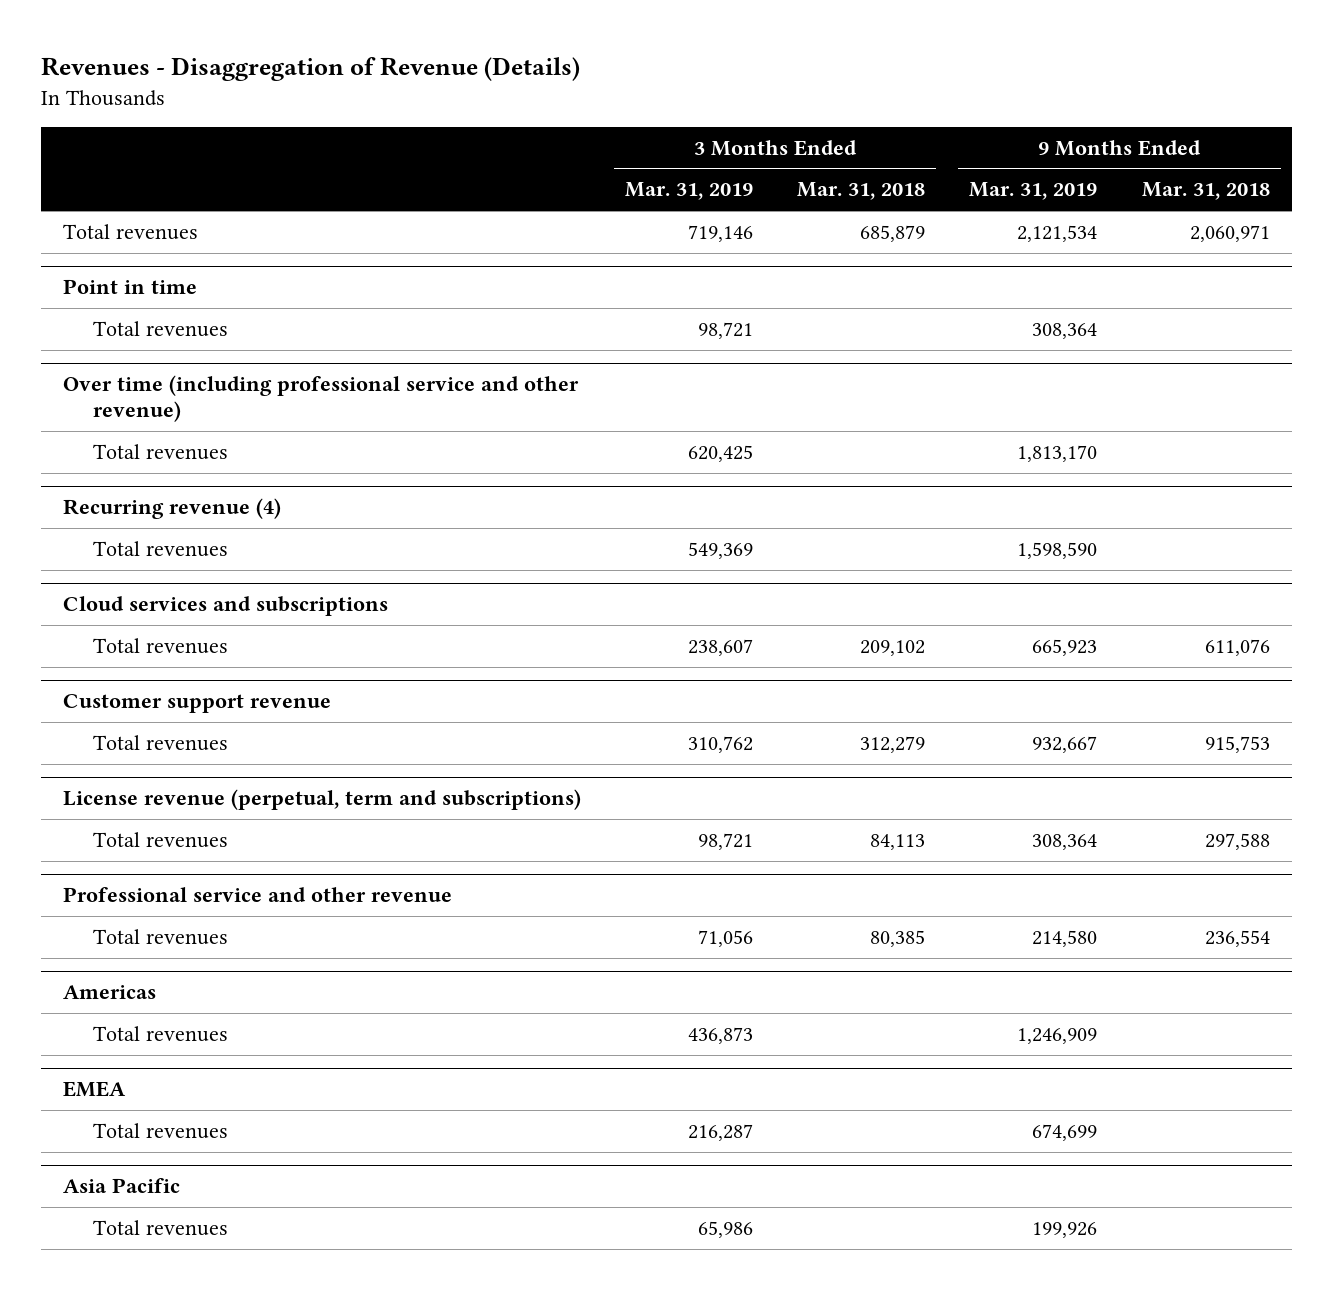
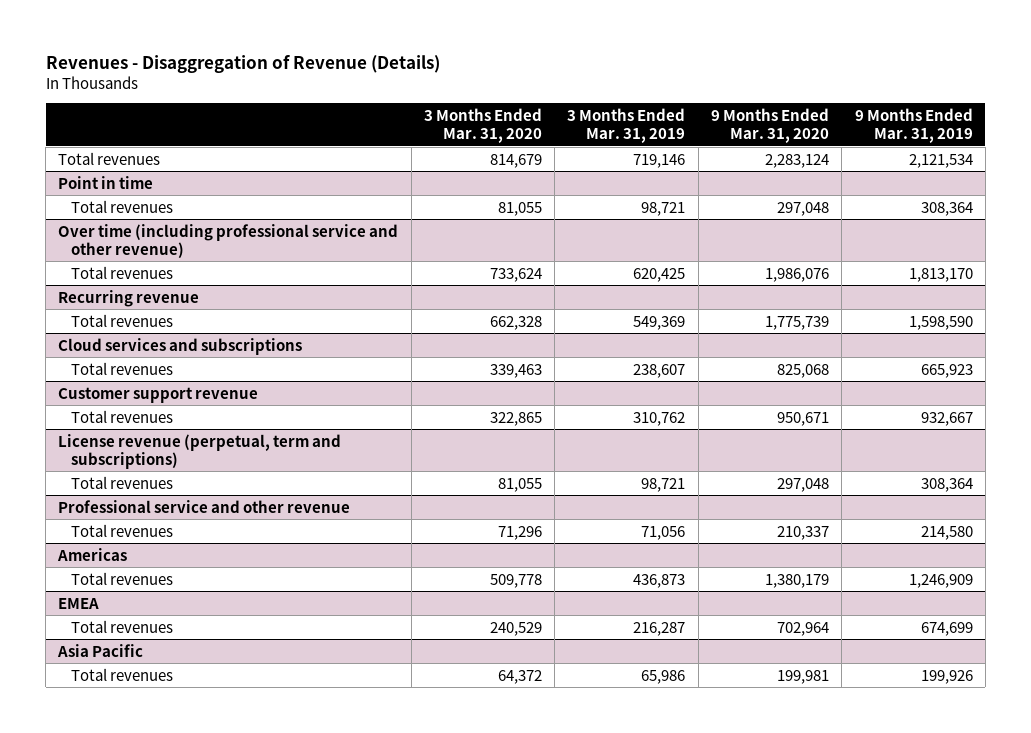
- | 3 Months Ended Mar. 31, 2019 | 3 Months Ended Mar. 31, 2018 | 9 Months Ended Mar. 31, 2019 | 9 Months Ended Mar. 31, 2018
+ | 3 Months Ended Mar. 31, 2020 | 3 Months Ended Mar. 31, 2019 | 9 Months Ended Mar. 31, 2020 | 9 Months Ended Mar. 31, 2019
- Recurring revenue (4)
+ Recurring revenue

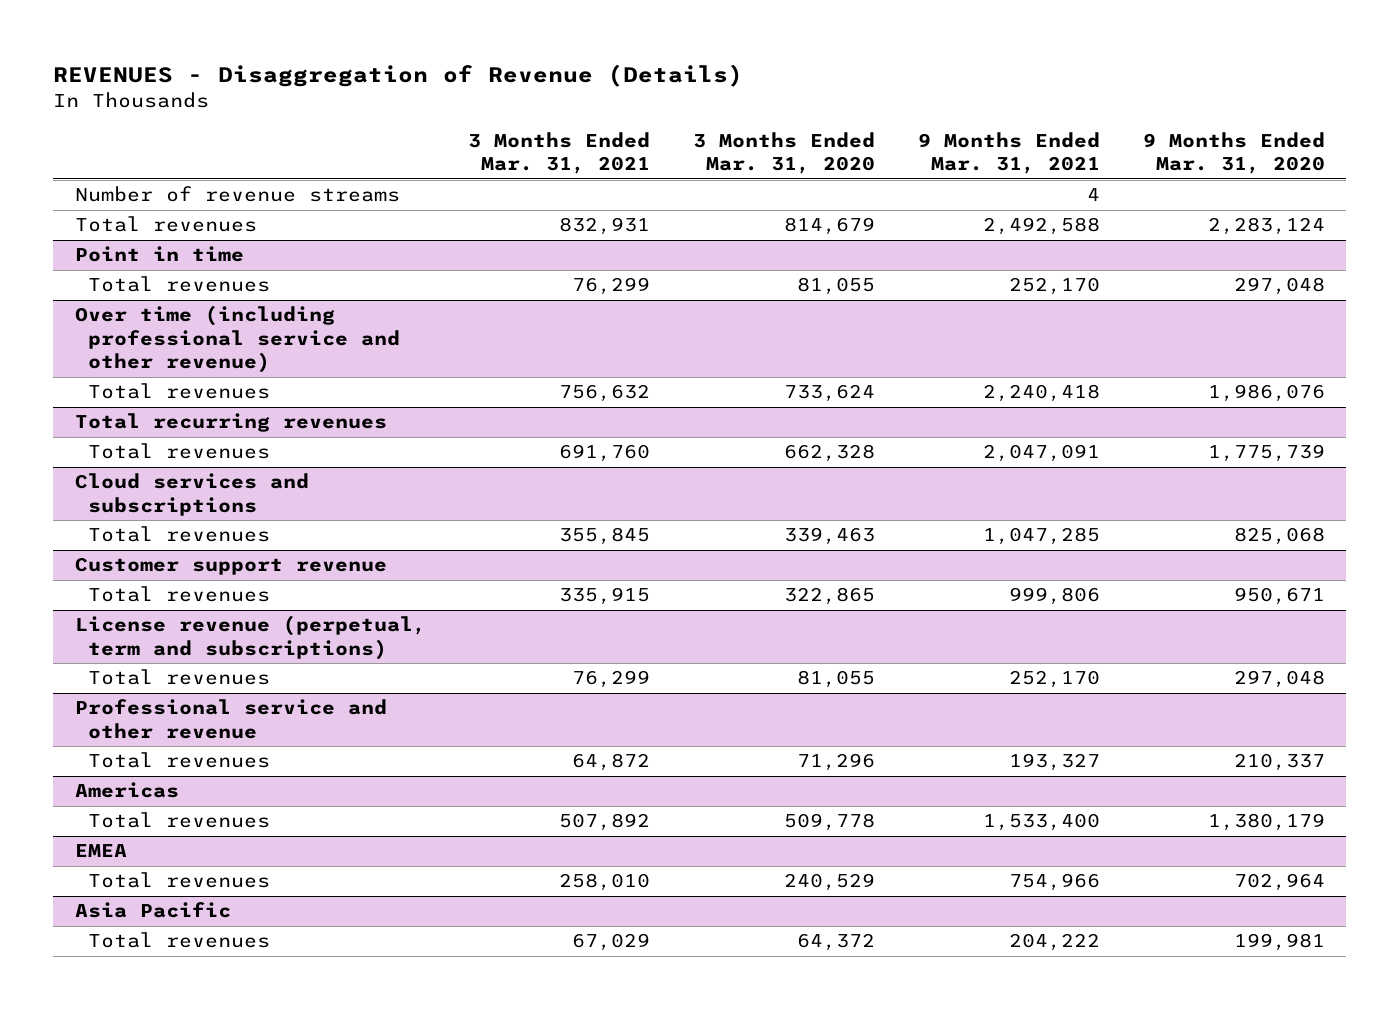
- Revenues - Disaggregation of Revenue (Details)
+ REVENUES - Disaggregation of Revenue (Details)
- | 3 Months Ended Mar. 31, 2020 | 3 Months Ended Mar. 31, 2019 | 9 Months Ended Mar. 31, 2020 | 9 Months Ended Mar. 31, 2019
+ | 3 Months Ended Mar. 31, 2021 | 3 Months Ended Mar. 31, 2020 | 9 Months Ended Mar. 31, 2021 | 9 Months Ended Mar. 31, 2020
+ Number of revenue streams | | | 4 |
- Recurring revenue
+ Total recurring revenues

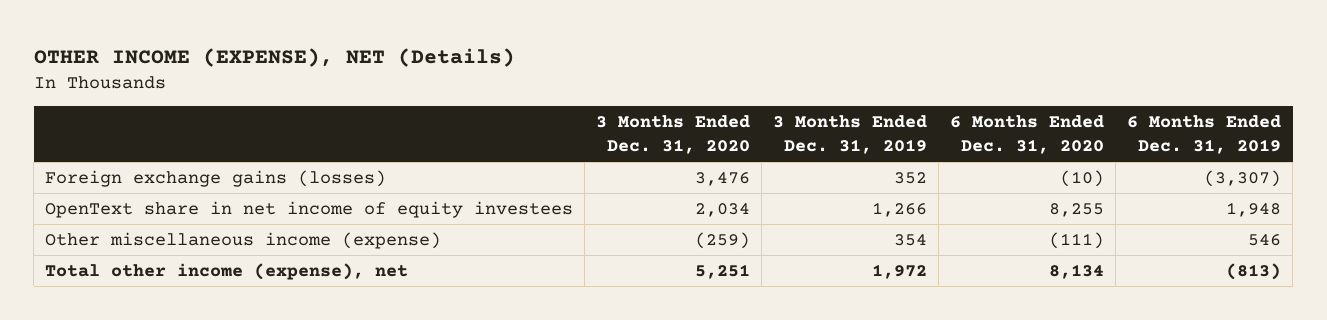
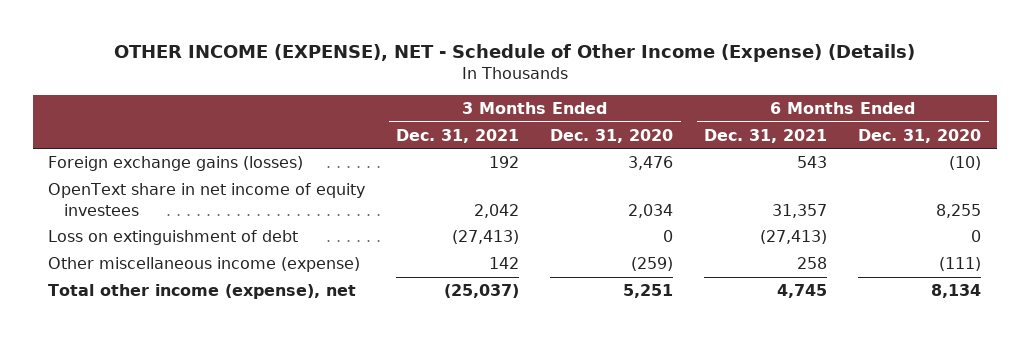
- OTHER INCOME (EXPENSE), NET (Details)
+ OTHER INCOME (EXPENSE), NET - Schedule of Other Income (Expense) (Details)
- | 3 Months Ended Dec. 31, 2020 | 3 Months Ended Dec. 31, 2019 | 6 Months Ended Dec. 31, 2020 | 6 Months Ended Dec. 31, 2019
+ | 3 Months Ended Dec. 31, 2021 | 3 Months Ended Dec. 31, 2020 | 6 Months Ended Dec. 31, 2021 | 6 Months Ended Dec. 31, 2020
+ Loss on extinguishment of debt | (27,413) | 0 | (27,413) | 0

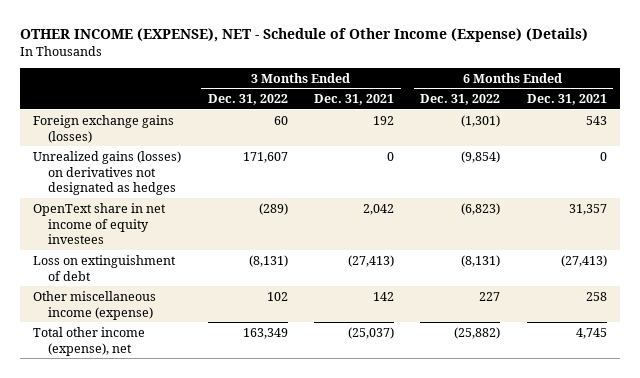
- | 3 Months Ended Dec. 31, 2021 | 3 Months Ended Dec. 31, 2020 | 6 Months Ended Dec. 31, 2021 | 6 Months Ended Dec. 31, 2020
+ | 3 Months Ended Dec. 31, 2022 | 3 Months Ended Dec. 31, 2021 | 6 Months Ended Dec. 31, 2022 | 6 Months Ended Dec. 31, 2021
+ Unrealized gains (losses) on derivatives not designated as hedges | 171,607 | 0 | (9,854) | 0

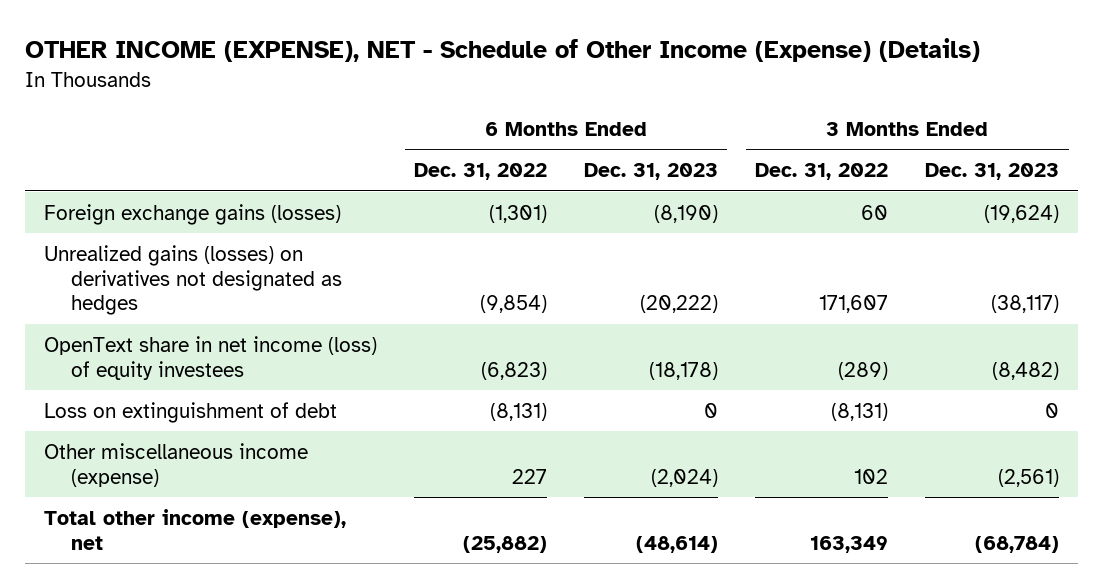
- | 3 Months Ended Dec. 31, 2022 | 3 Months Ended Dec. 31, 2021 | 6 Months Ended Dec. 31, 2022 | 6 Months Ended Dec. 31, 2021
+ | 6 Months Ended Dec. 31, 2022 | 6 Months Ended Dec. 31, 2023 | 3 Months Ended Dec. 31, 2022 | 3 Months Ended Dec. 31, 2023
- OpenText share in net income of equity investees | (289) | 2,042 | (6,823) | 31,357
+ OpenText share in net income (loss) of equity investees | (6,823) | (18,178) | (289) | (8,482)

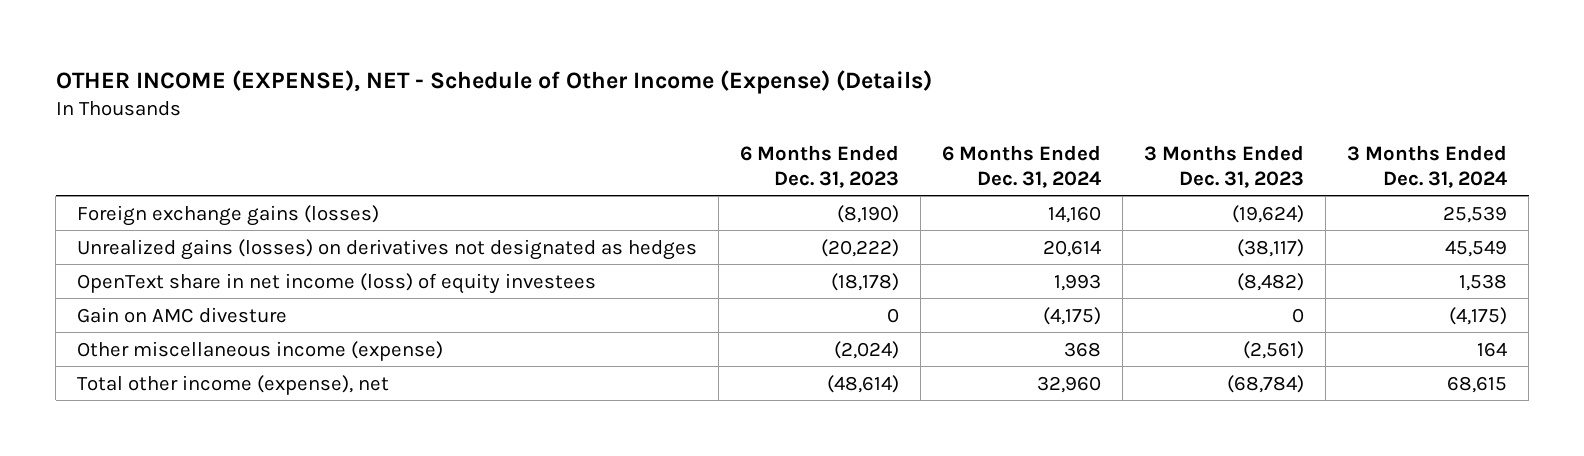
- | 6 Months Ended Dec. 31, 2022 | 6 Months Ended Dec. 31, 2023 | 3 Months Ended Dec. 31, 2022 | 3 Months Ended Dec. 31, 2023
+ | 6 Months Ended Dec. 31, 2023 | 6 Months Ended Dec. 31, 2024 | 3 Months Ended Dec. 31, 2023 | 3 Months Ended Dec. 31, 2024
- Loss on extinguishment of debt | (8,131) | 0 | (8,131) | 0
+ Gain on AMC divesture | 0 | (4,175) | 0 | (4,175)

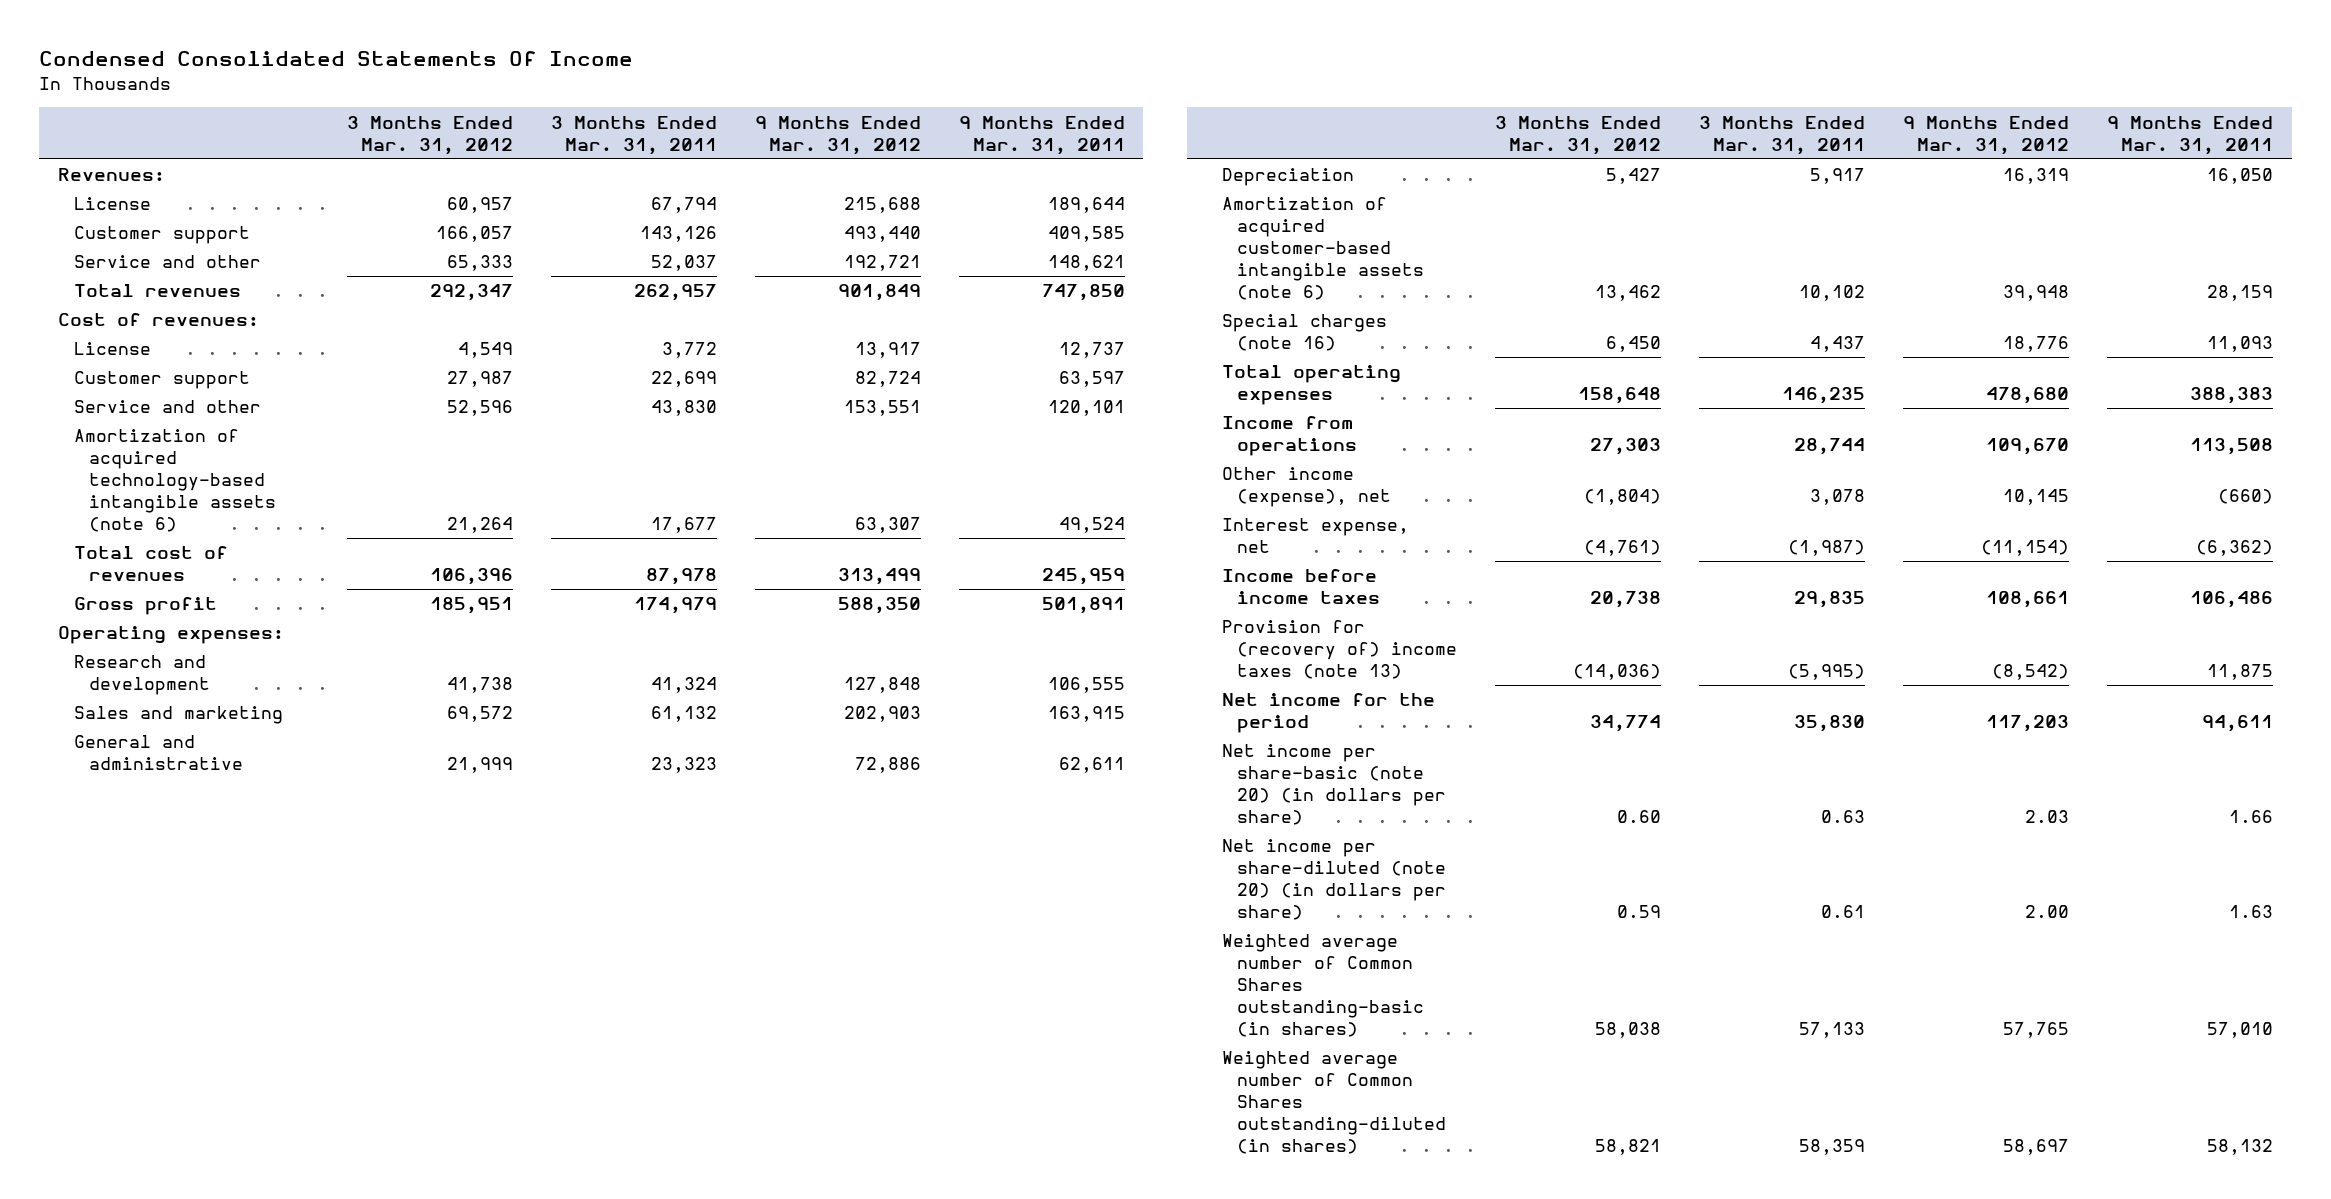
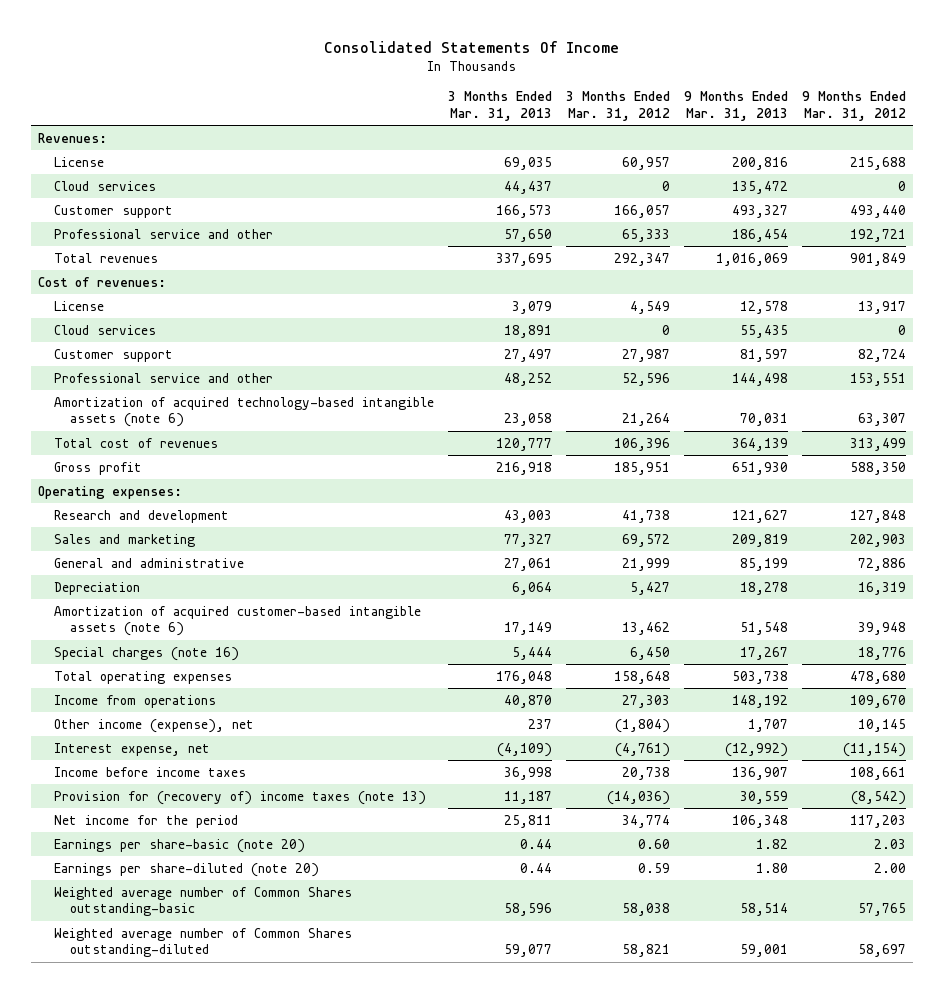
- Condensed Consolidated Statements Of Income
+ Consolidated Statements Of Income
- | 3 Months Ended Mar. 31, 2012 | 3 Months Ended Mar. 31, 2011 | 9 Months Ended Mar. 31, 2012 | 9 Months Ended Mar. 31, 2011
+ | 3 Months Ended Mar. 31, 2013 | 3 Months Ended Mar. 31, 2012 | 9 Months Ended Mar. 31, 2013 | 9 Months Ended Mar. 31, 2012
+ Cloud services | 44,437 | 0 | 135,472 | 0
- Service and other | 65,333 | 52,037 | 192,721 | 148,621
+ Professional service and other | 57,650 | 65,333 | 186,454 | 192,721
+ Cloud services | 18,891 | 0 | 55,435 | 0
- Service and other | 52,596 | 43,830 | 153,551 | 120,101
+ Professional service and other | 48,252 | 52,596 | 144,498 | 153,551
- Net income per share-basic (note 20) (in dollars per share) | 0.60 | 0.63 | 2.03 | 1.66
- Net income per share-diluted (note 20) (in dollars per share) | 0.59 | 0.61 | 2.00 | 1.63
- Weighted average number of Common Shares outstanding-basic (in shares) | 58,038 | 57,133 | 57,765 | 57,010
- Weighted average number of Common Shares outstanding-diluted (in shares) | 58,821 | 58,359 | 58,697 | 58,132
+ Earnings per share-basic (note 20) | 0.44 | 0.60 | 1.82 | 2.03
+ Earnings per share-diluted (note 20) | 0.44 | 0.59 | 1.80 | 2.00
+ Weighted average number of Common Shares outstanding-basic | 58,596 | 58,038 | 58,514 | 57,765
+ Weighted average number of Common Shares outstanding-diluted | 59,077 | 58,821 | 59,001 | 58,697

